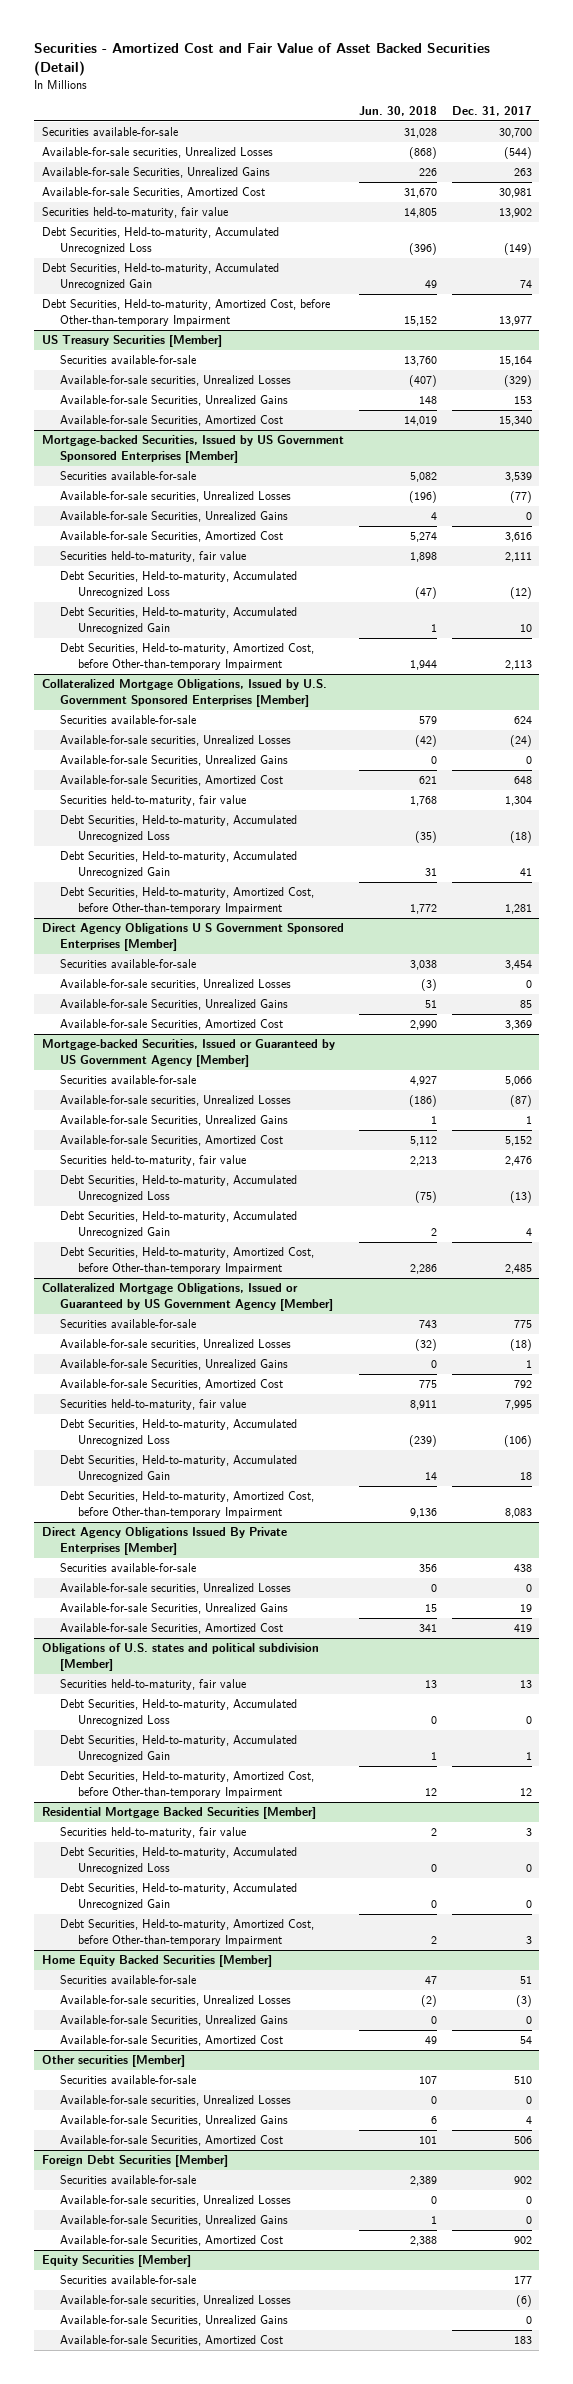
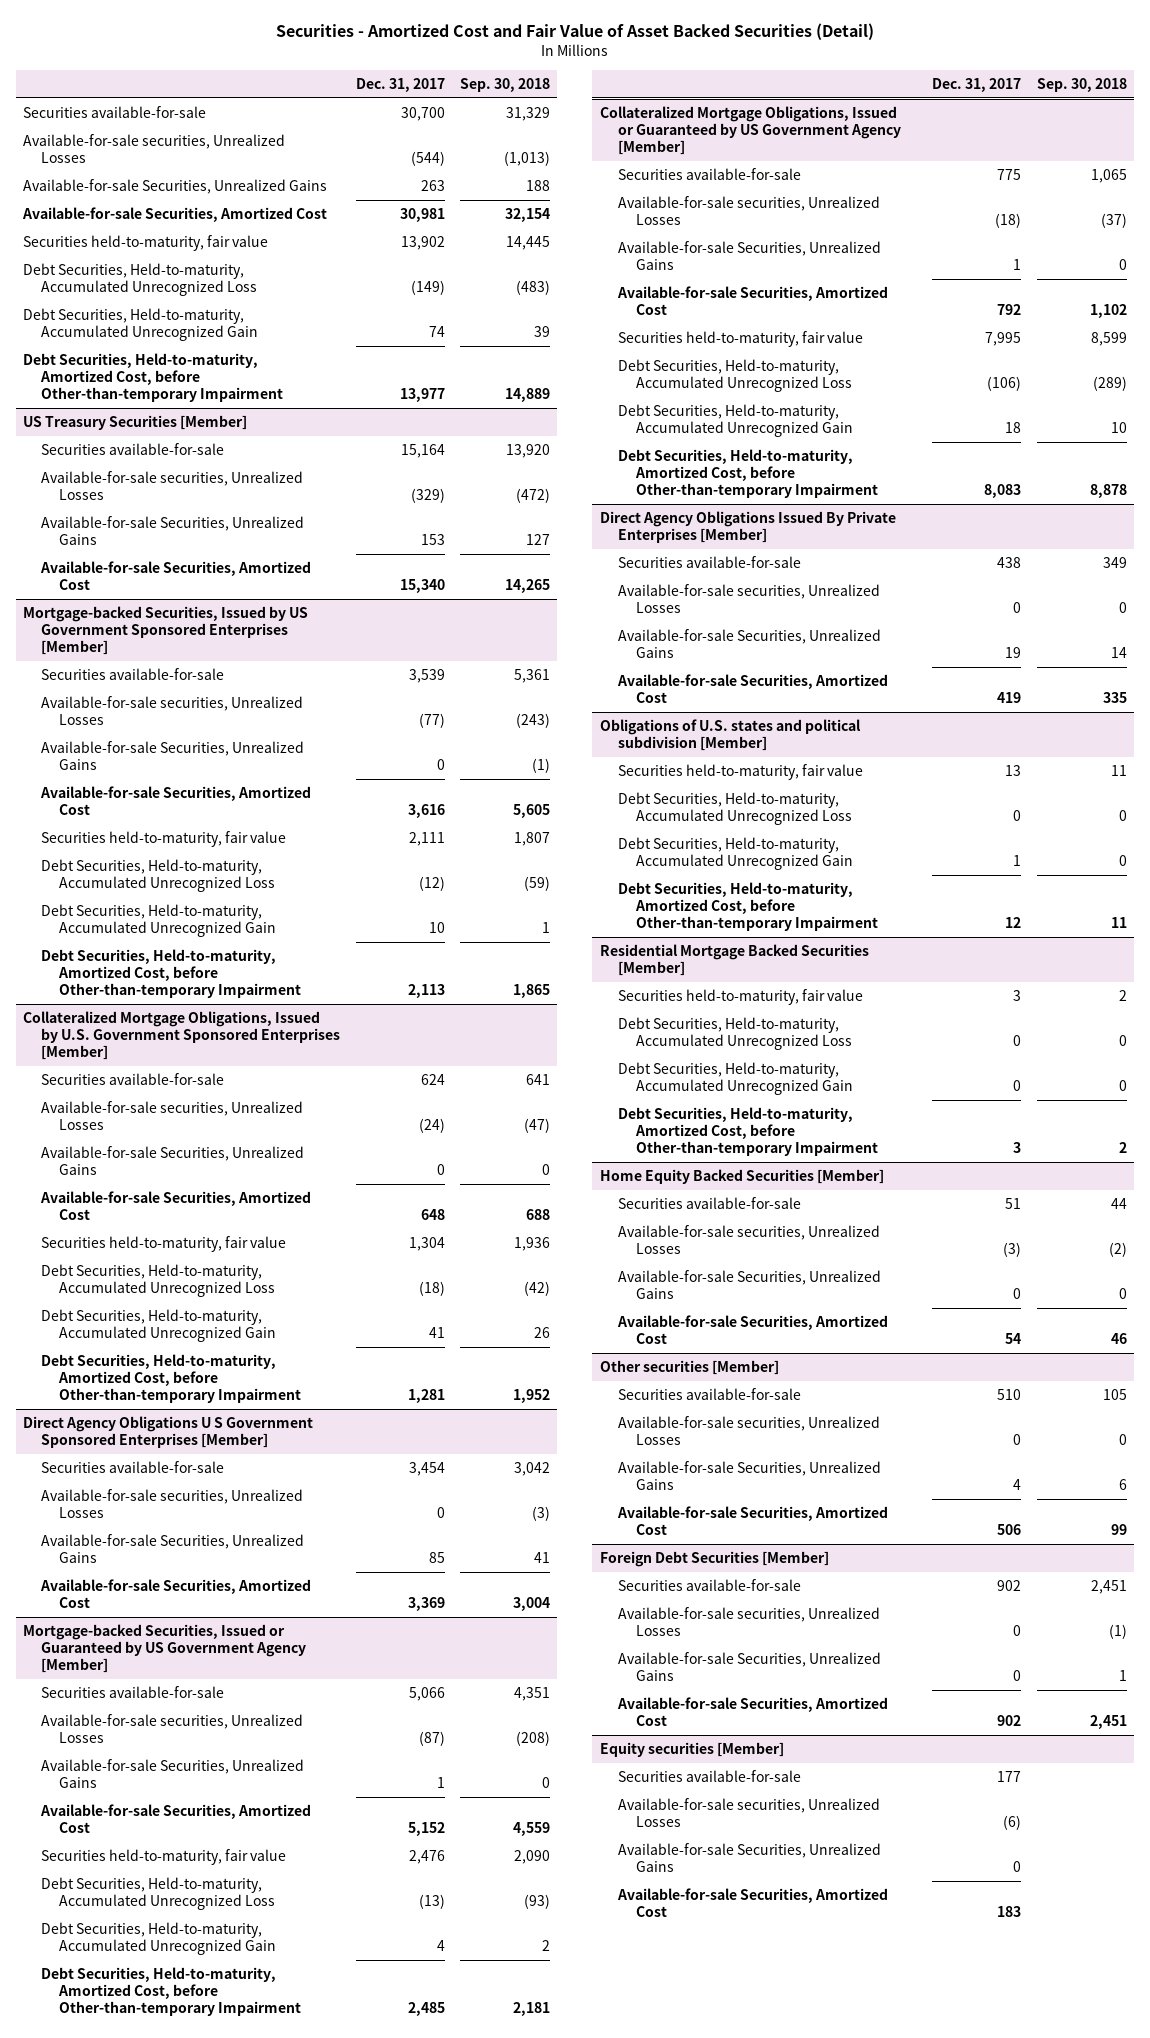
- | Jun. 30, 2018 | Dec. 31, 2017
+ | Dec. 31, 2017 | Sep. 30, 2018
- Equity Securities [Member]
+ Equity securities [Member]

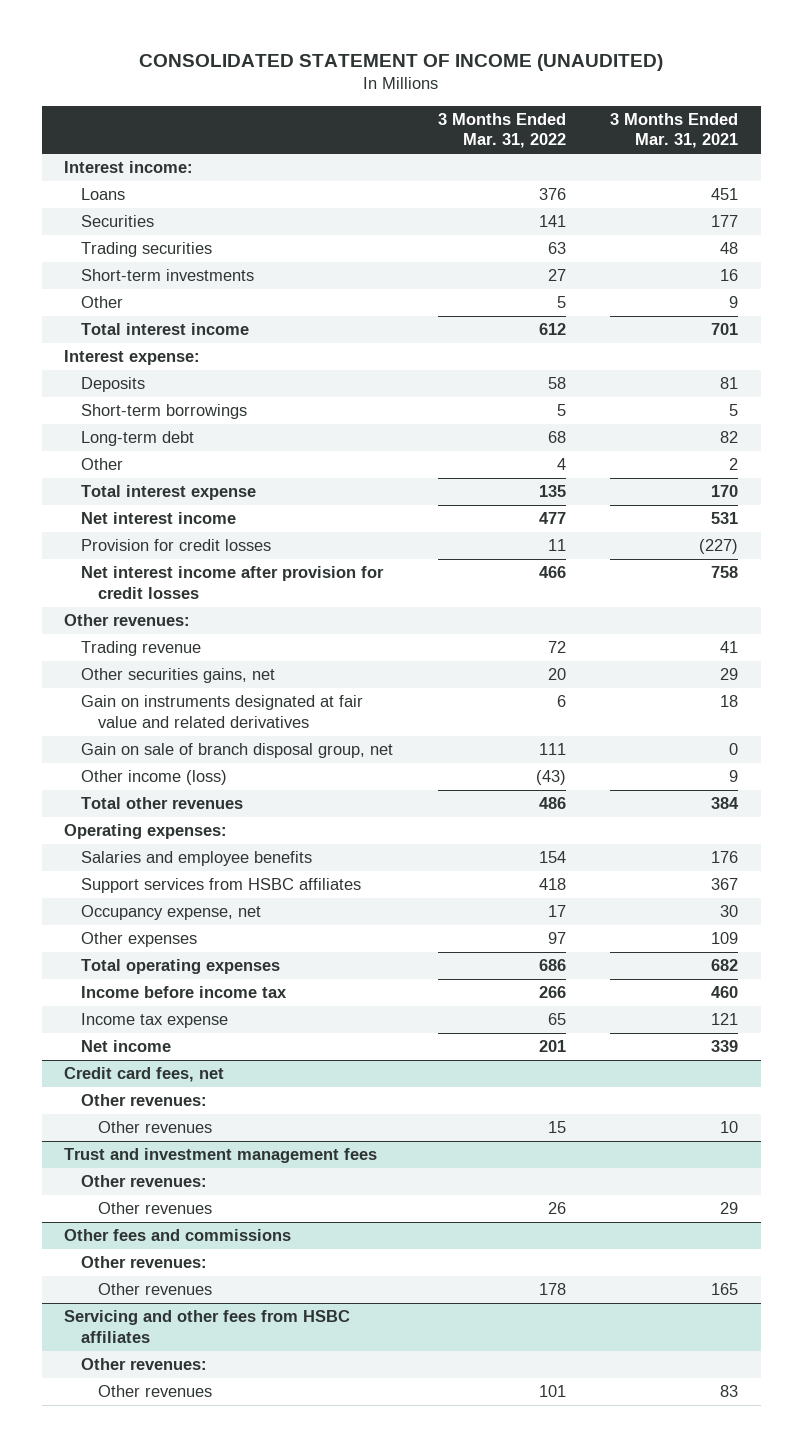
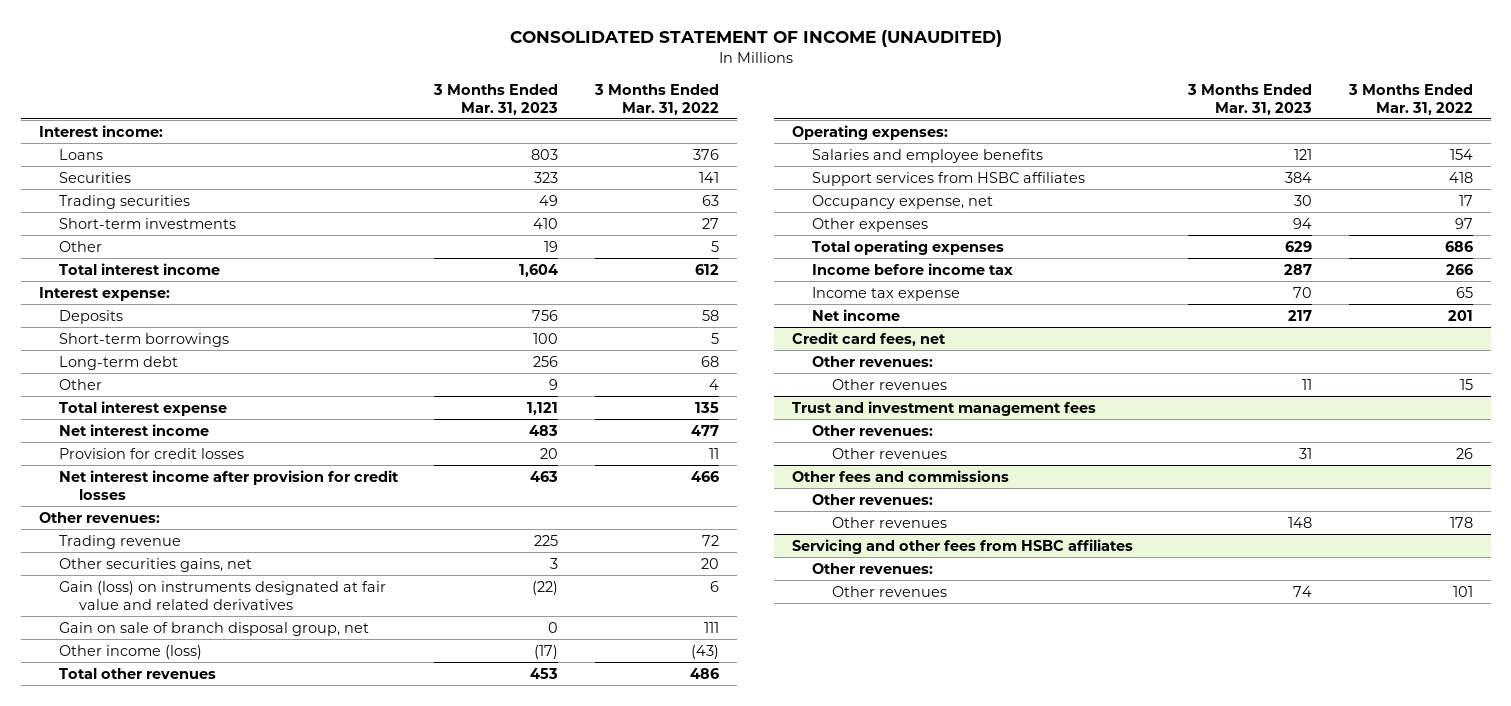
- | 3 Months Ended Mar. 31, 2022 | 3 Months Ended Mar. 31, 2021
+ | 3 Months Ended Mar. 31, 2023 | 3 Months Ended Mar. 31, 2022
- Gain on instruments designated at fair value and related derivatives | 6 | 18
+ Gain (loss) on instruments designated at fair value and related derivatives | (22) | 6

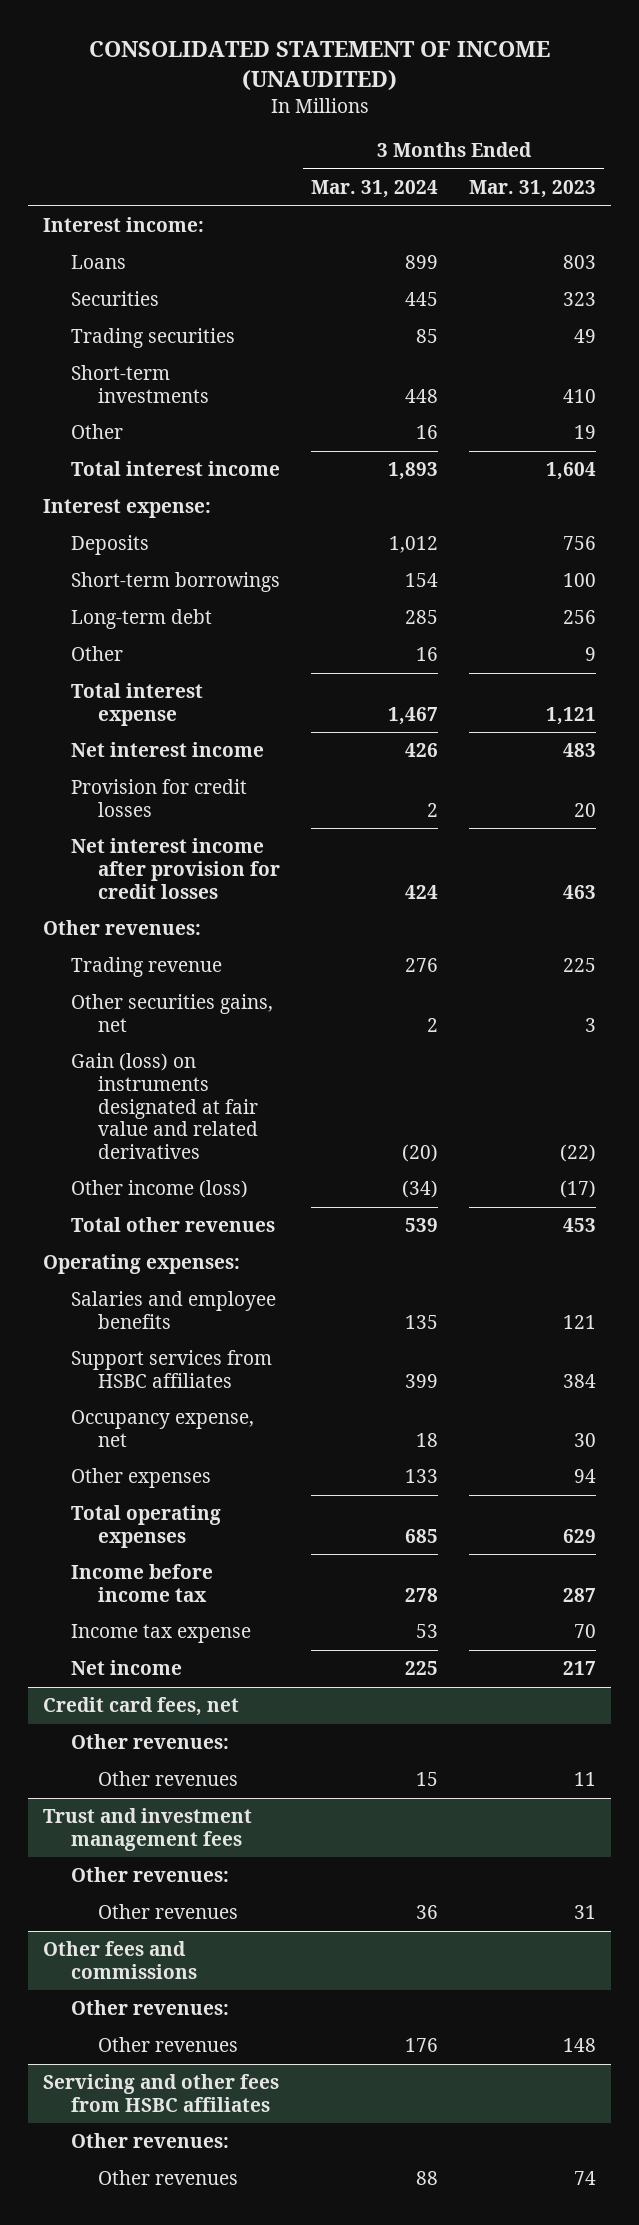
- | 3 Months Ended Mar. 31, 2023 | 3 Months Ended Mar. 31, 2022
+ | 3 Months Ended Mar. 31, 2024 | 3 Months Ended Mar. 31, 2023
- Gain on sale of branch disposal group, net | 0 | 111

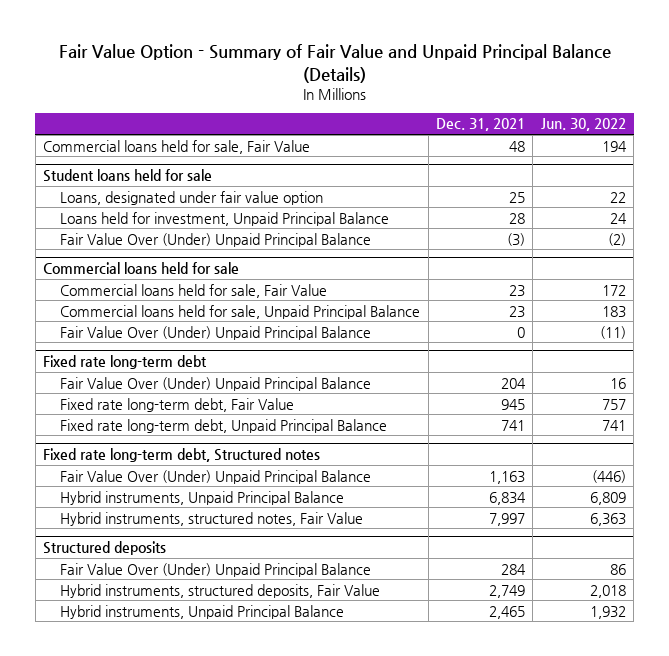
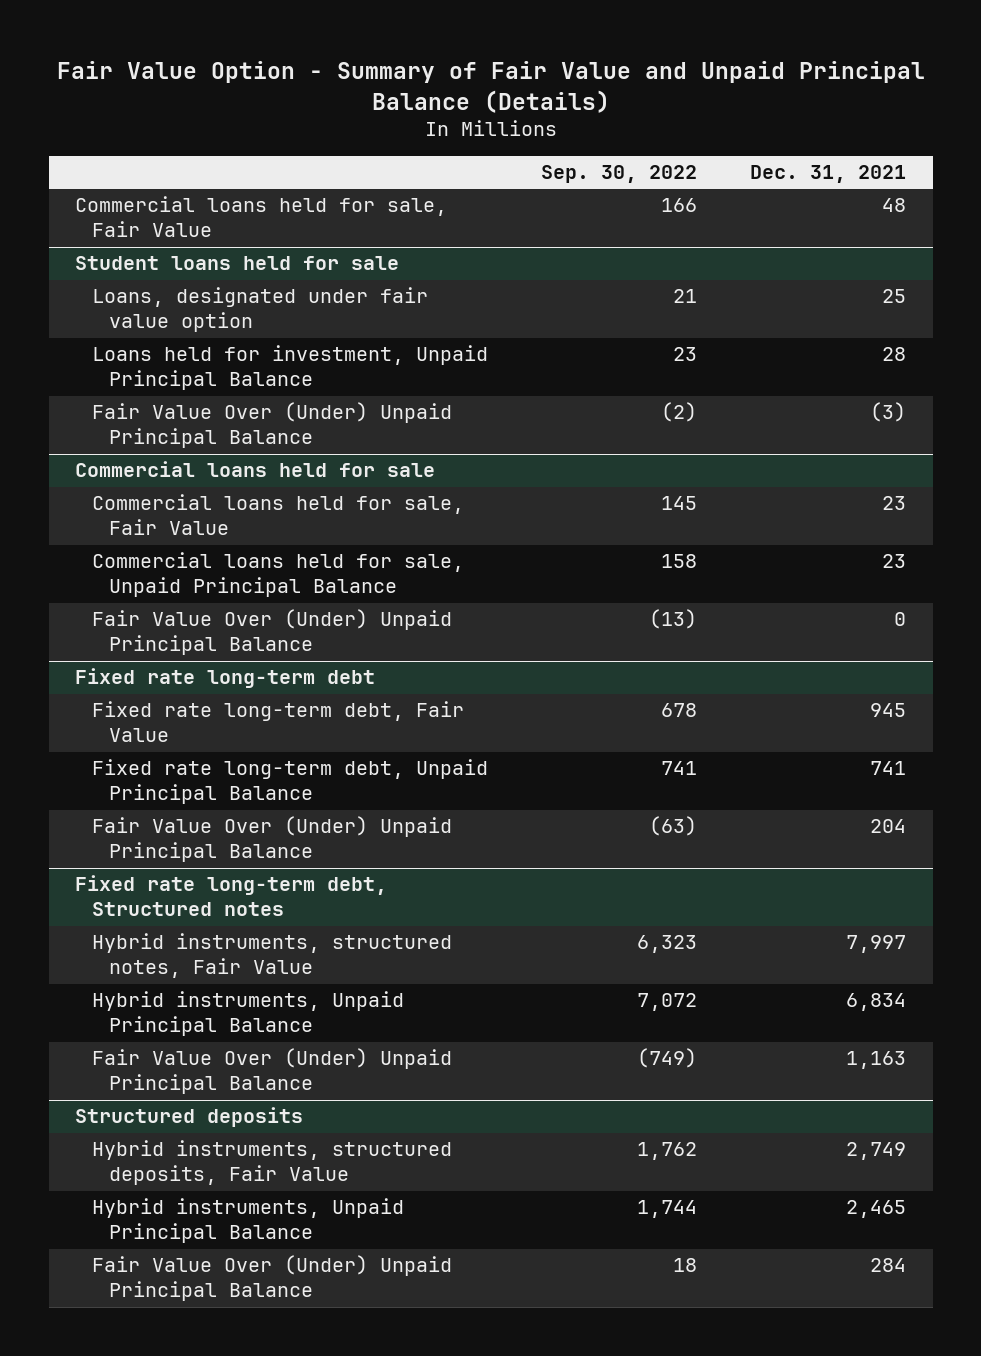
- | Dec. 31, 2021 | Jun. 30, 2022
+ | Sep. 30, 2022 | Dec. 31, 2021
@ Fixed rate long-term debt
moved down: Fair Value Over (Under) Unpaid Principal Balance | (63) | 204
@ Fixed rate long-term debt, Structured notes
moved down: Hybrid instruments, Unpaid Principal Balance | 7,072 | 6,834
moved down: Fair Value Over (Under) Unpaid Principal Balance | (749) | 1,163
@ Structured deposits
moved down: Fair Value Over (Under) Unpaid Principal Balance | 18 | 284

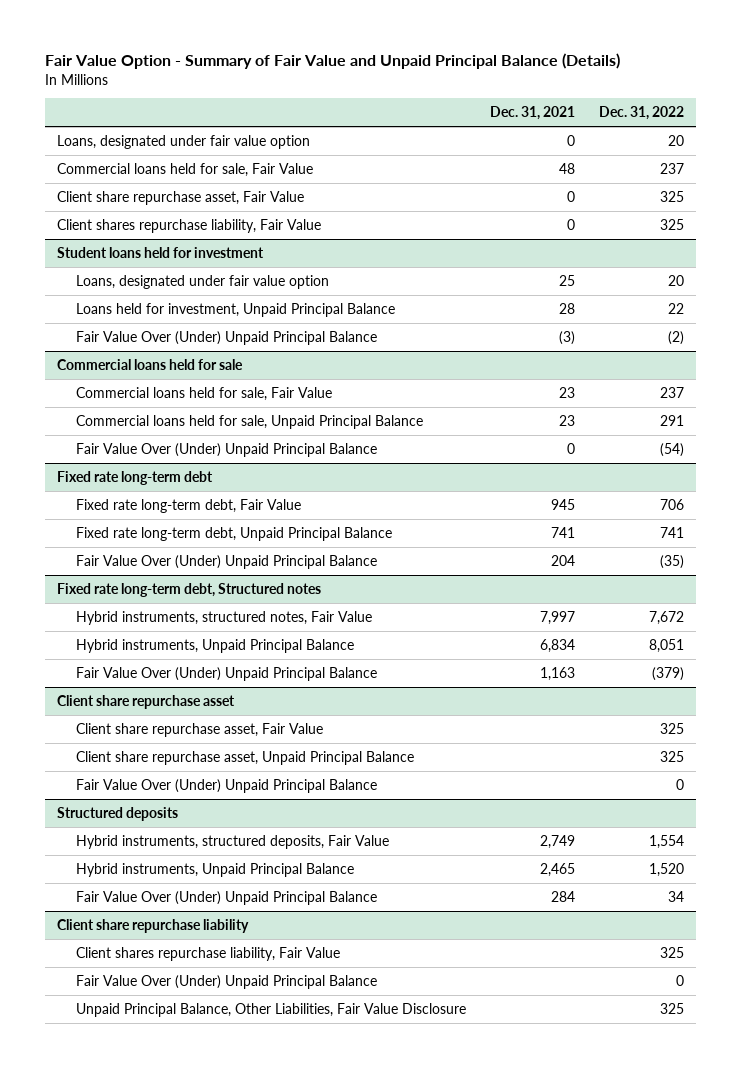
- | Sep. 30, 2022 | Dec. 31, 2021
+ | Dec. 31, 2021 | Dec. 31, 2022
+ Loans, designated under fair value option | 0 | 20
- Student loans held for sale
+ Client share repurchase asset, Fair Value | 0 | 325
+ Client shares repurchase liability, Fair Value | 0 | 325
+ Student loans held for investment
+ Client share repurchase asset
+ Client share repurchase asset, Fair Value | | 325
+ Client share repurchase asset, Unpaid Principal Balance | | 325
+ Fair Value Over (Under) Unpaid Principal Balance | | 0
+ Client share repurchase liability
+ Client shares repurchase liability, Fair Value | | 325
+ Fair Value Over (Under) Unpaid Principal Balance | | 0
+ Unpaid Principal Balance, Other Liabilities, Fair Value Disclosure | | 325

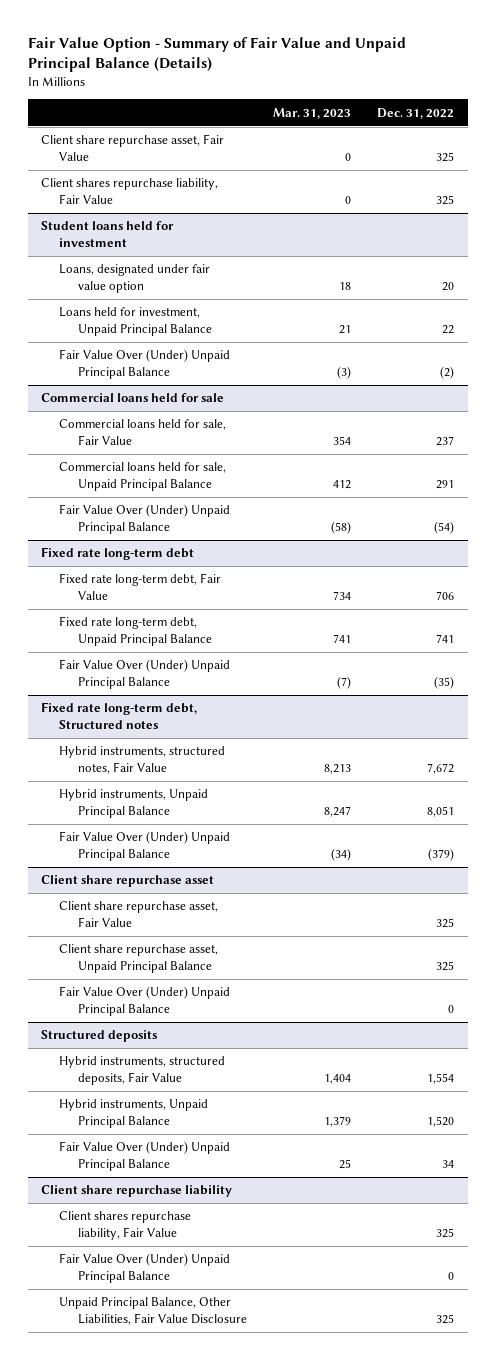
- | Dec. 31, 2021 | Dec. 31, 2022
+ | Mar. 31, 2023 | Dec. 31, 2022
- Loans, designated under fair value option | 0 | 20
- Commercial loans held for sale, Fair Value | 48 | 237

